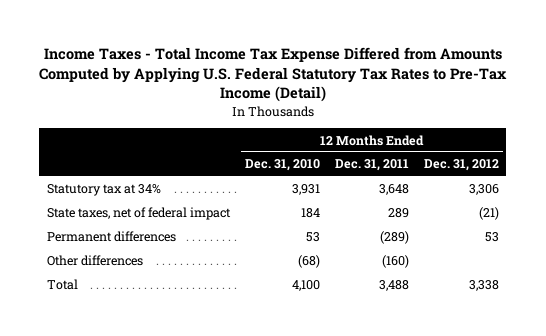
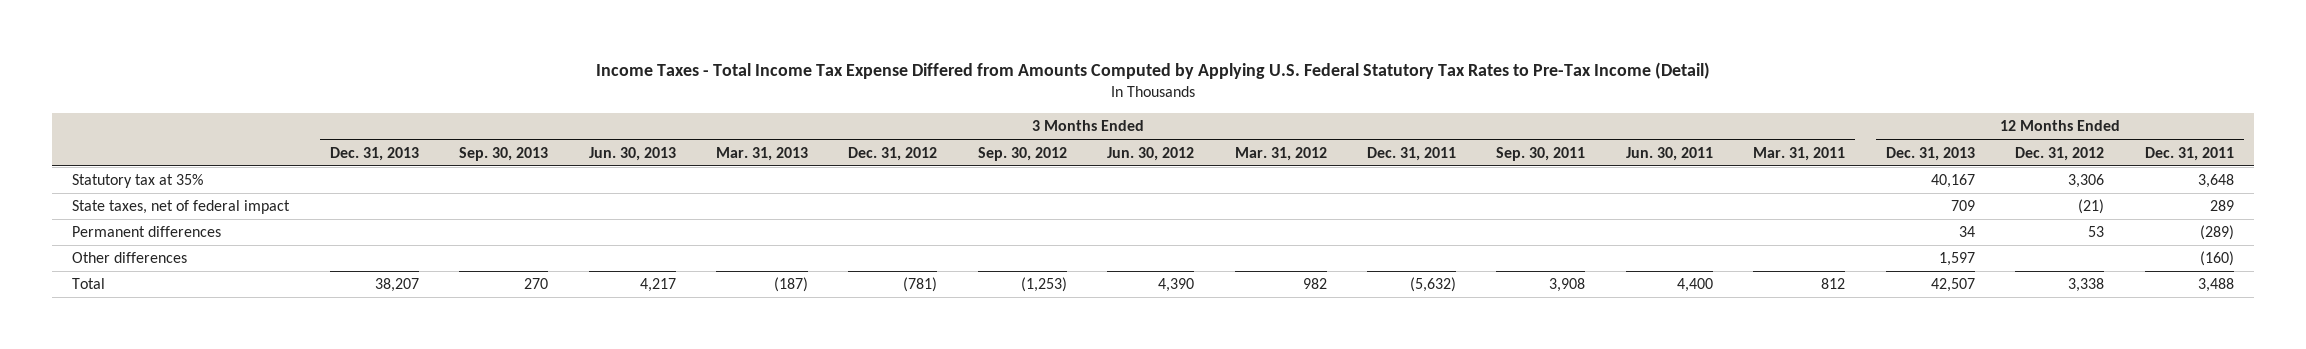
- | 12 Months Ended Dec. 31, 2010 | 12 Months Ended Dec. 31, 2011 | 12 Months Ended Dec. 31, 2012
+ | 3 Months Ended Dec. 31, 2013 | 3 Months Ended Sep. 30, 2013 | 3 Months Ended Jun. 30, 2013 | 3 Months Ended Mar. 31, 2013 | 3 Months Ended Dec. 31, 2012 | 3 Months Ended Sep. 30, 2012 | 3 Months Ended Jun. 30, 2012 | 3 Months Ended Mar. 31, 2012 | 3 Months Ended Dec. 31, 2011 | 3 Months Ended Sep. 30, 2011 | 3 Months Ended Jun. 30, 2011 | 3 Months Ended Mar. 31, 2011 | 12 Months Ended Dec. 31, 2013 | 12 Months Ended Dec. 31, 2012 | 12 Months Ended Dec. 31, 2011
- Statutory tax at 34% | 3,931 | 3,648 | 3,306
+ Statutory tax at 35% | | | | | | | | | | | | | 40,167 | 3,306 | 3,648

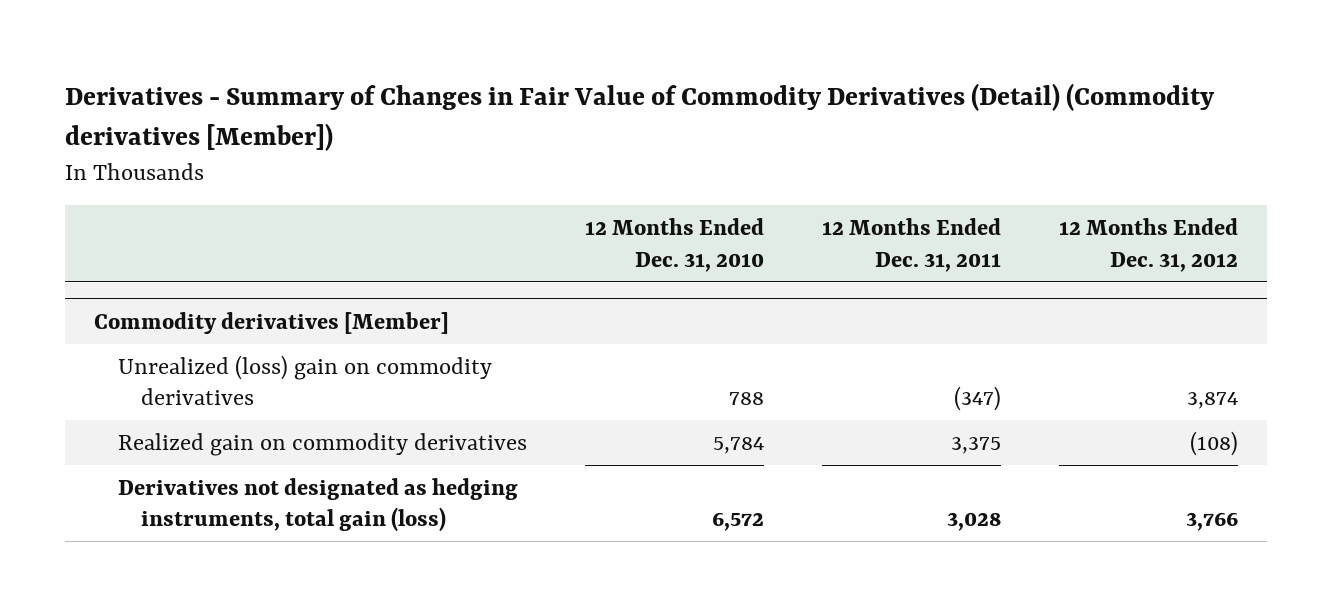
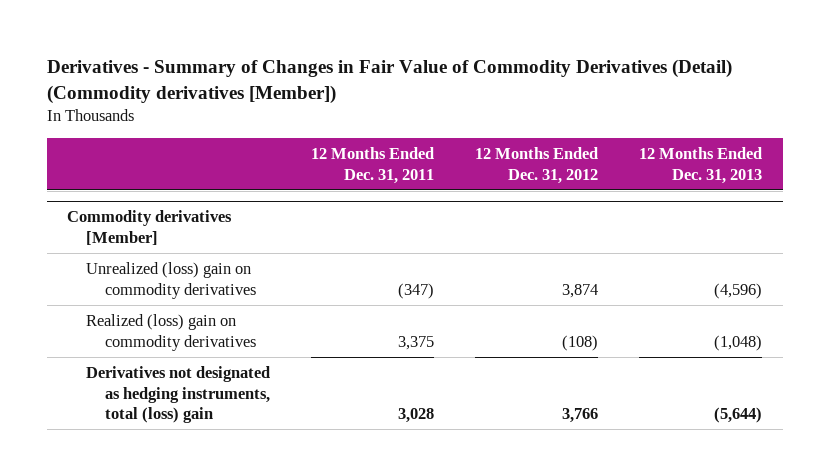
- | 12 Months Ended Dec. 31, 2010 | 12 Months Ended Dec. 31, 2011 | 12 Months Ended Dec. 31, 2012
+ | 12 Months Ended Dec. 31, 2011 | 12 Months Ended Dec. 31, 2012 | 12 Months Ended Dec. 31, 2013
@ Commodity derivatives [Member]
- Realized gain on commodity derivatives | 5,784 | 3,375 | (108)
- Derivatives not designated as hedging instruments, total gain (loss) | 6,572 | 3,028 | 3,766
+ Realized (loss) gain on commodity derivatives | 3,375 | (108) | (1,048)
+ Derivatives not designated as hedging instruments, total (loss) gain | 3,028 | 3,766 | (5,644)

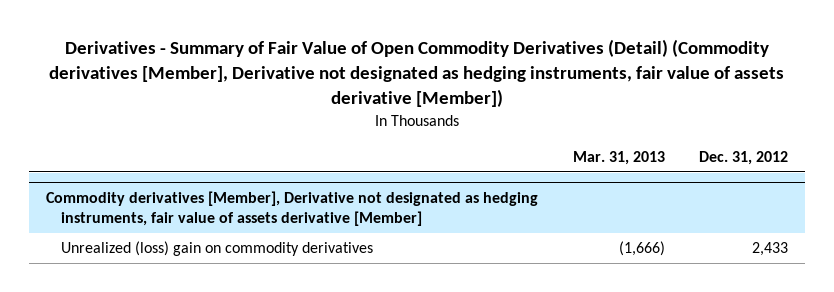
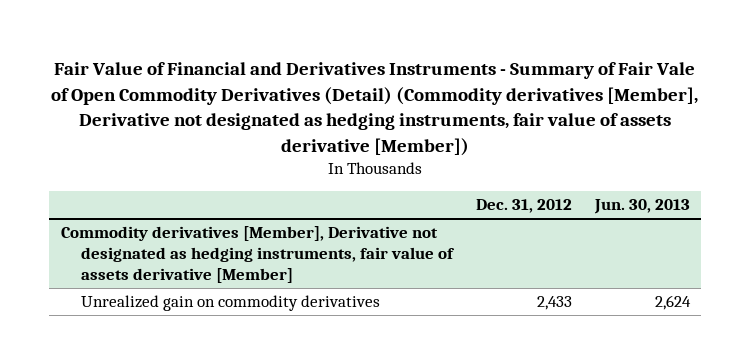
- Derivatives - Summary of Fair Value of Open Commodity Derivatives (Detail) (Commodity derivatives [Member], Derivative not designated as hedging instruments, fair value of assets derivative [Member])
+ Fair Value of Financial and Derivatives Instruments - Summary of Fair Vale of Open Commodity Derivatives (Detail) (Commodity derivatives [Member], Derivative not designated as hedging instruments, fair value of assets derivative [Member])
- | Mar. 31, 2013 | Dec. 31, 2012
+ | Dec. 31, 2012 | Jun. 30, 2013
@ Commodity derivatives [Member], Derivative not designated as hedging instruments, fair value of assets derivative [Member]
- Unrealized (loss) gain on commodity derivatives | (1,666) | 2,433
+ Unrealized gain on commodity derivatives | 2,433 | 2,624

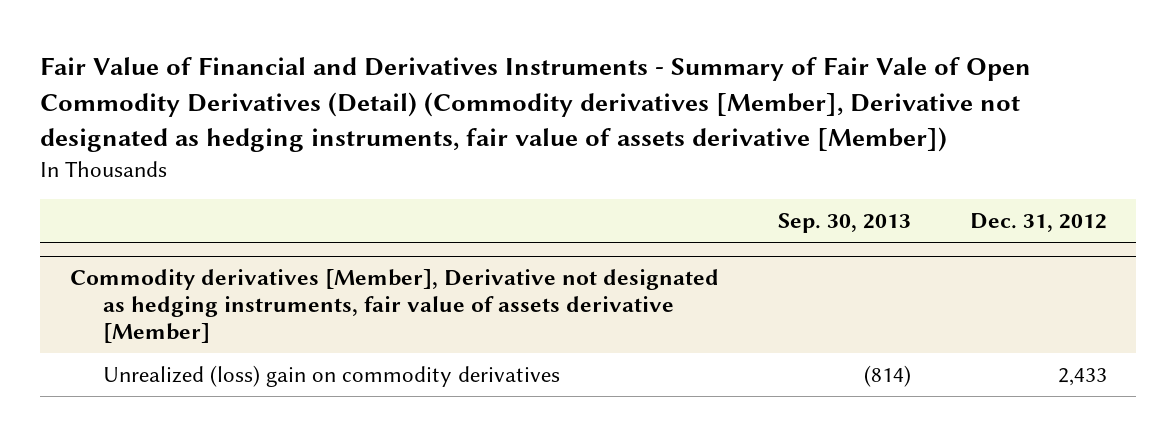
- | Dec. 31, 2012 | Jun. 30, 2013
+ | Sep. 30, 2013 | Dec. 31, 2012
@ Commodity derivatives [Member], Derivative not designated as hedging instruments, fair value of assets derivative [Member]
- Unrealized gain on commodity derivatives | 2,433 | 2,624
+ Unrealized (loss) gain on commodity derivatives | (814) | 2,433

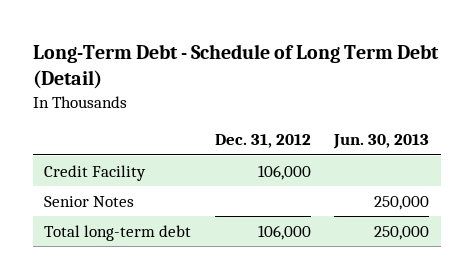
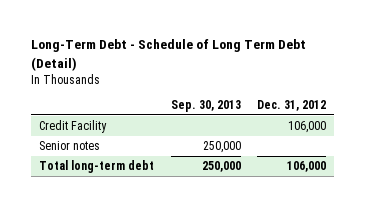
- | Dec. 31, 2012 | Jun. 30, 2013
+ | Sep. 30, 2013 | Dec. 31, 2012
- Senior Notes | | 250,000
+ Senior notes | 250,000 |

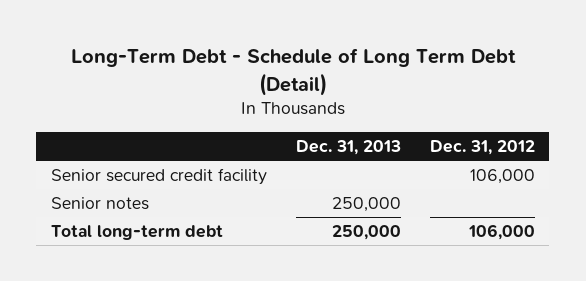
- | Sep. 30, 2013 | Dec. 31, 2012
+ | Dec. 31, 2013 | Dec. 31, 2012
- Credit Facility | | 106,000
+ Senior secured credit facility | | 106,000

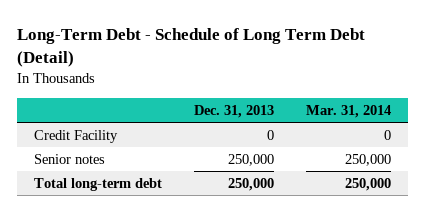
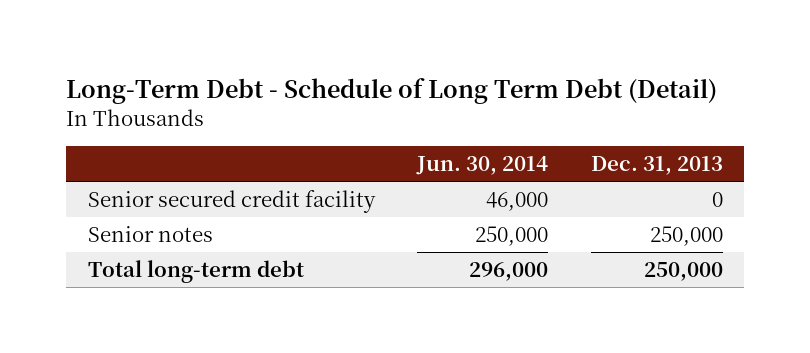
- | Dec. 31, 2013 | Mar. 31, 2014
+ | Jun. 30, 2014 | Dec. 31, 2013
- Credit Facility | 0 | 0
+ Senior secured credit facility | 46,000 | 0

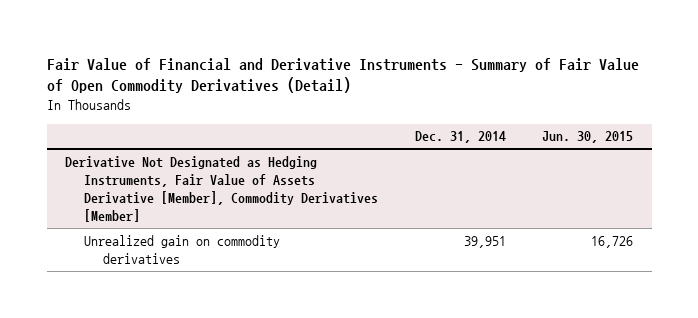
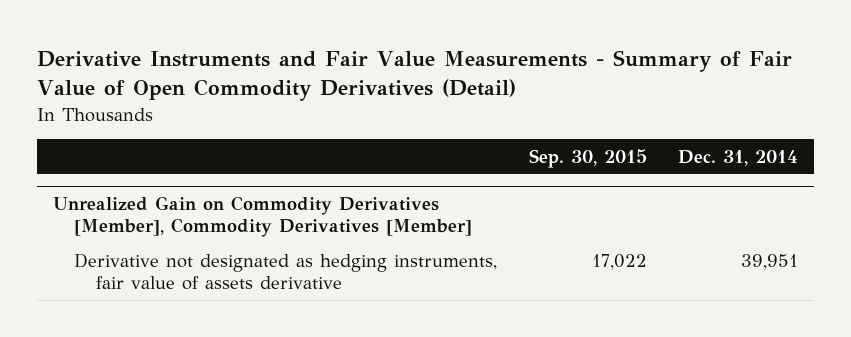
- Fair Value of Financial and Derivative Instruments - Summary of Fair Value of Open Commodity Derivatives (Detail)
+ Derivative Instruments and Fair Value Measurements - Summary of Fair Value of Open Commodity Derivatives (Detail)
- | Dec. 31, 2014 | Jun. 30, 2015
+ | Sep. 30, 2015 | Dec. 31, 2014
- Derivative Not Designated as Hedging Instruments, Fair Value of Assets Derivative [Member], Commodity Derivatives [Member]
- Unrealized gain on commodity derivatives | 39,951 | 16,726
+ Unrealized Gain on Commodity Derivatives [Member], Commodity Derivatives [Member]
+ Derivative not designated as hedging instruments, fair value of assets derivative | 17,022 | 39,951

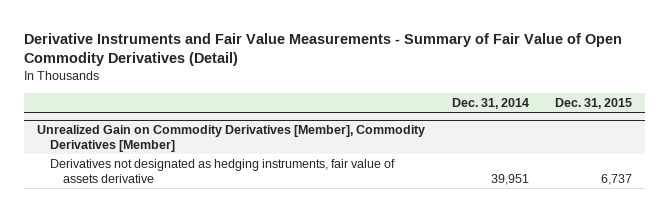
- | Sep. 30, 2015 | Dec. 31, 2014
+ | Dec. 31, 2014 | Dec. 31, 2015
@ Unrealized Gain on Commodity Derivatives [Member], Commodity Derivatives [Member]
- Derivative not designated as hedging instruments, fair value of assets derivative | 17,022 | 39,951
+ Derivatives not designated as hedging instruments, fair value of assets derivative | 39,951 | 6,737

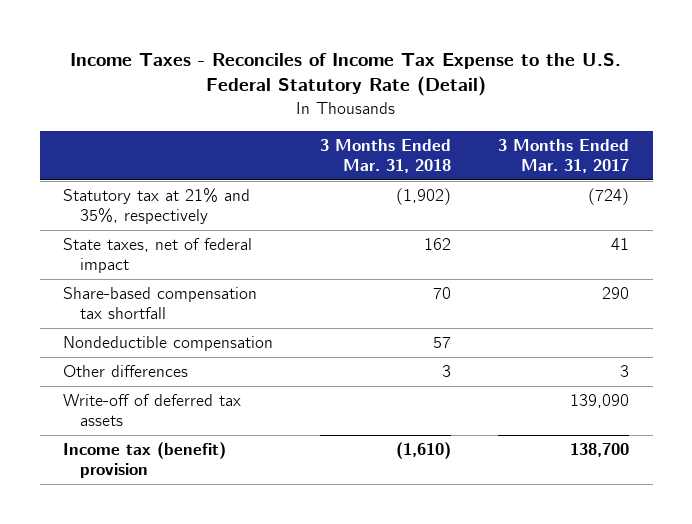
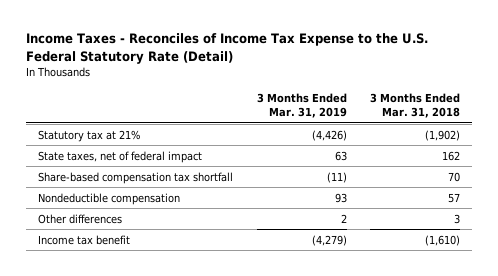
- | 3 Months Ended Mar. 31, 2018 | 3 Months Ended Mar. 31, 2017
+ | 3 Months Ended Mar. 31, 2019 | 3 Months Ended Mar. 31, 2018
- Statutory tax at 21% and 35%, respectively | (1,902) | (724)
+ Statutory tax at 21% | (4,426) | (1,902)
- Write-off of deferred tax assets | | 139,090
- Income tax (benefit) provision | (1,610) | 138,700
+ Income tax benefit | (4,279) | (1,610)

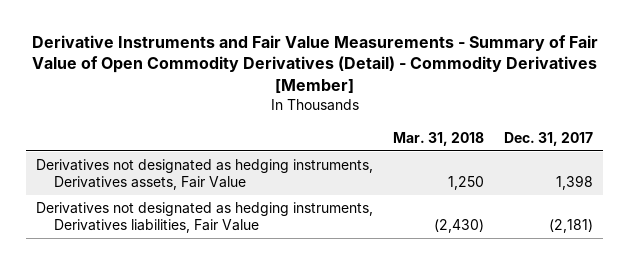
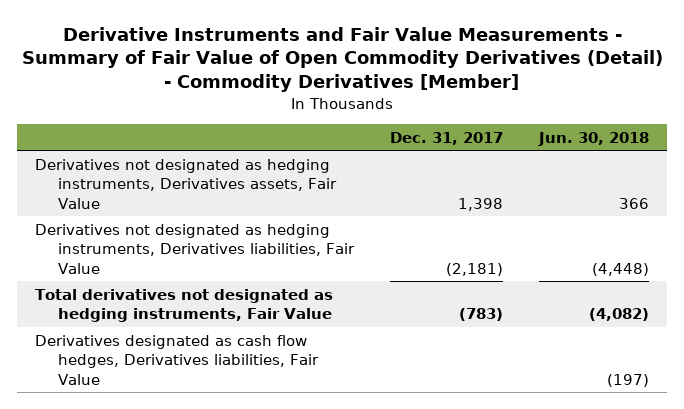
- | Mar. 31, 2018 | Dec. 31, 2017
+ | Dec. 31, 2017 | Jun. 30, 2018
+ Total derivatives not designated as hedging instruments, Fair Value | (783) | (4,082)
+ Derivatives designated as cash flow hedges, Derivatives liabilities, Fair Value | | (197)

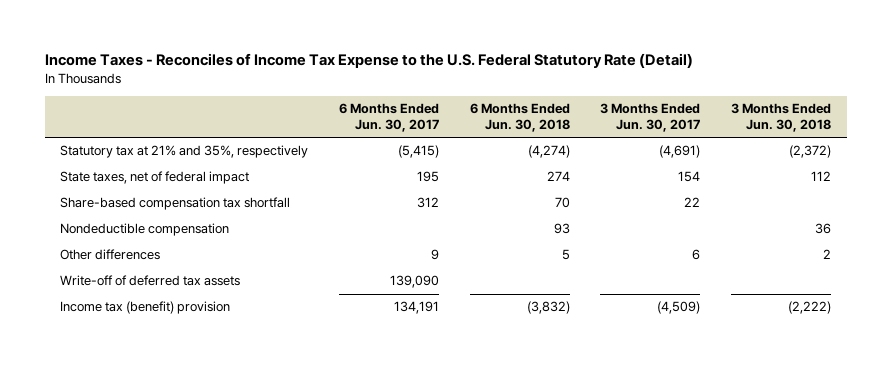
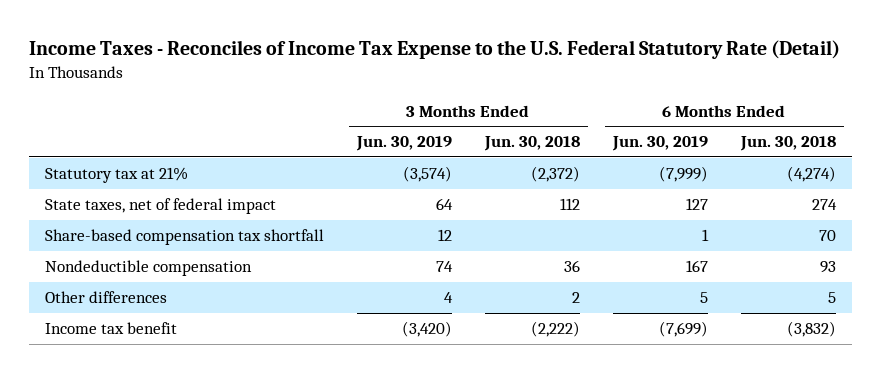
- | 6 Months Ended Jun. 30, 2017 | 6 Months Ended Jun. 30, 2018 | 3 Months Ended Jun. 30, 2017 | 3 Months Ended Jun. 30, 2018
+ | 3 Months Ended Jun. 30, 2019 | 3 Months Ended Jun. 30, 2018 | 6 Months Ended Jun. 30, 2019 | 6 Months Ended Jun. 30, 2018
- Statutory tax at 21% and 35%, respectively | (5,415) | (4,274) | (4,691) | (2,372)
+ Statutory tax at 21% | (3,574) | (2,372) | (7,999) | (4,274)
- Write-off of deferred tax assets | 139,090 | | |
- Income tax (benefit) provision | 134,191 | (3,832) | (4,509) | (2,222)
+ Income tax benefit | (3,420) | (2,222) | (7,699) | (3,832)

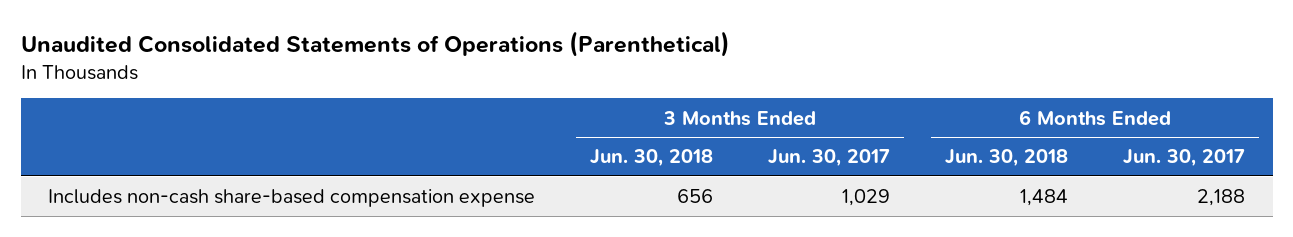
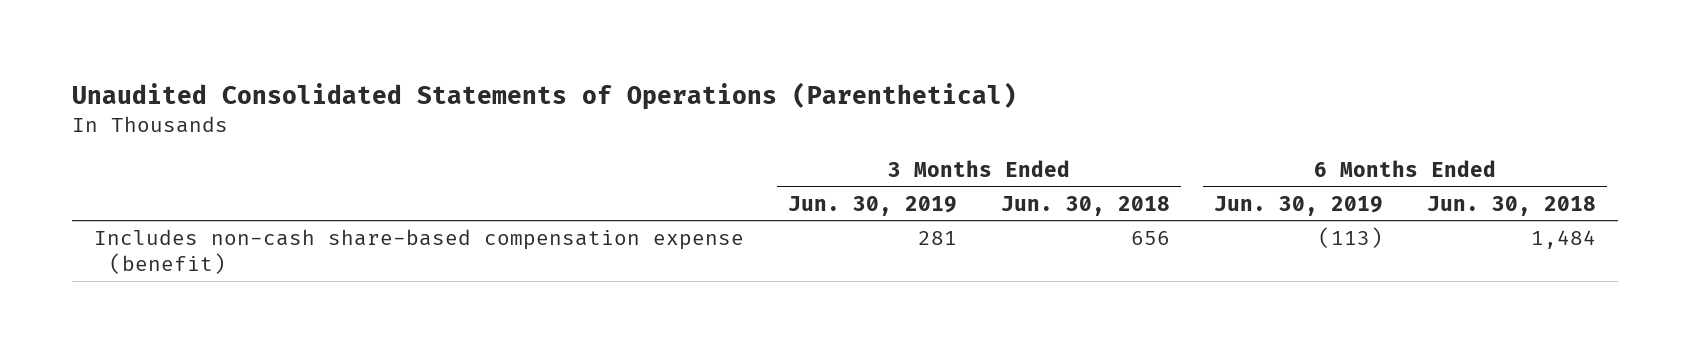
- | 3 Months Ended Jun. 30, 2018 | 3 Months Ended Jun. 30, 2017 | 6 Months Ended Jun. 30, 2018 | 6 Months Ended Jun. 30, 2017
+ | 3 Months Ended Jun. 30, 2019 | 3 Months Ended Jun. 30, 2018 | 6 Months Ended Jun. 30, 2019 | 6 Months Ended Jun. 30, 2018
- Includes non-cash share-based compensation expense | 656 | 1,029 | 1,484 | 2,188
+ Includes non-cash share-based compensation expense (benefit) | 281 | 656 | (113) | 1,484

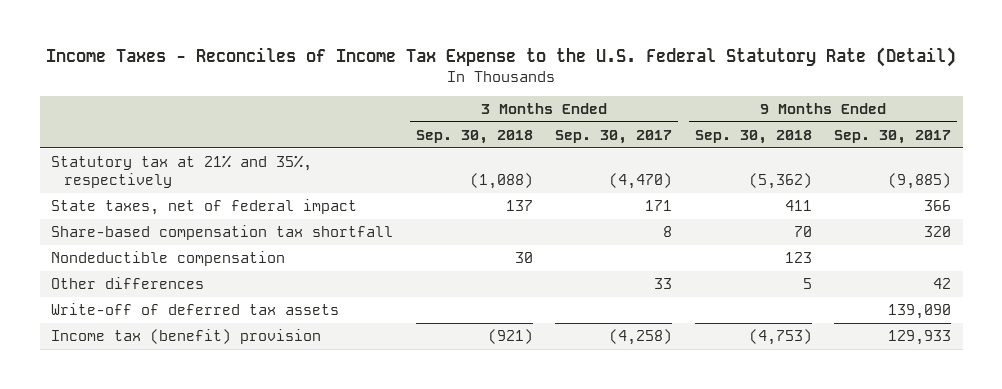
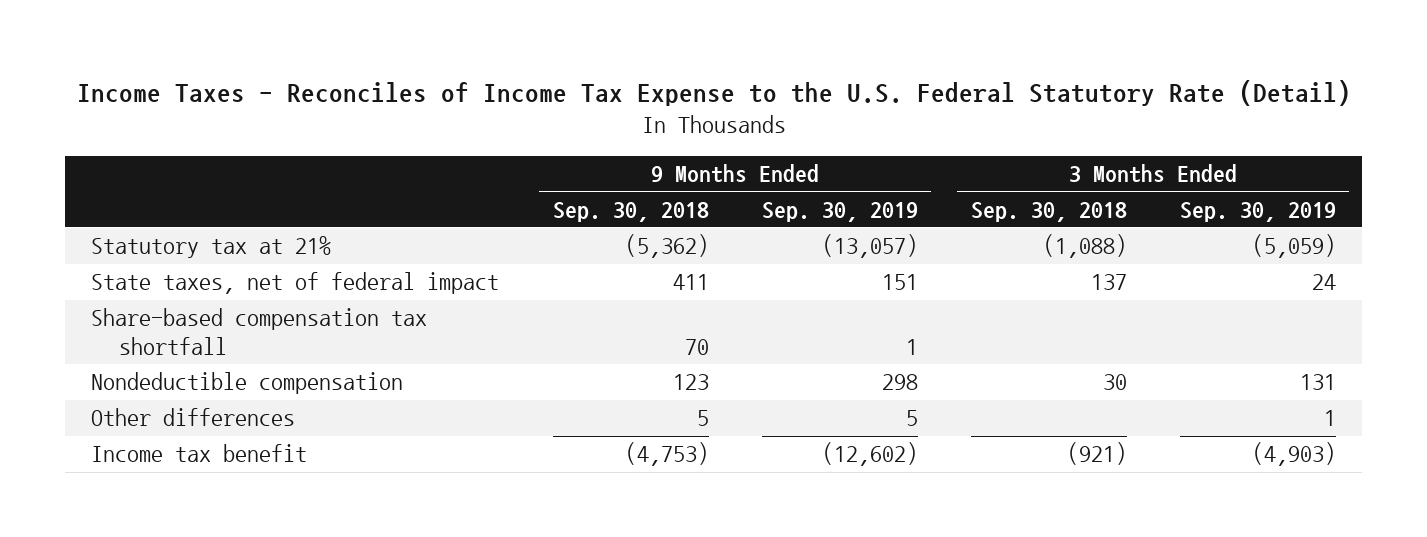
- | 3 Months Ended Sep. 30, 2018 | 3 Months Ended Sep. 30, 2017 | 9 Months Ended Sep. 30, 2018 | 9 Months Ended Sep. 30, 2017
+ | 9 Months Ended Sep. 30, 2018 | 9 Months Ended Sep. 30, 2019 | 3 Months Ended Sep. 30, 2018 | 3 Months Ended Sep. 30, 2019
- Statutory tax at 21% and 35%, respectively | (1,088) | (4,470) | (5,362) | (9,885)
+ Statutory tax at 21% | (5,362) | (13,057) | (1,088) | (5,059)
- Write-off of deferred tax assets | | | | 139,090
- Income tax (benefit) provision | (921) | (4,258) | (4,753) | 129,933
+ Income tax benefit | (4,753) | (12,602) | (921) | (4,903)

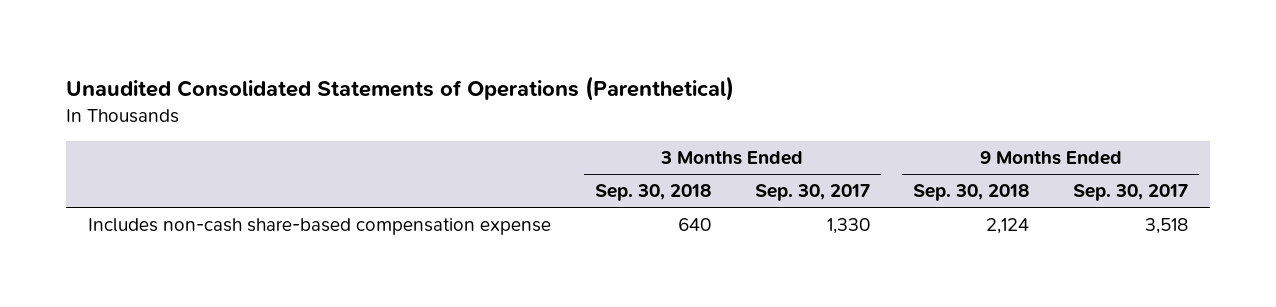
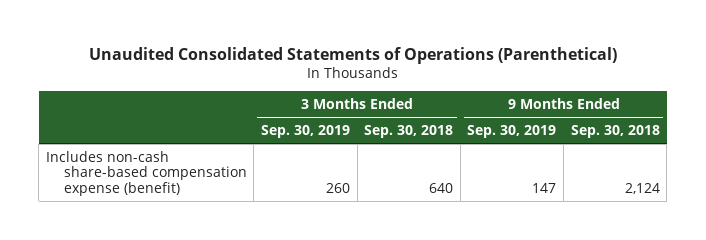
- | 3 Months Ended Sep. 30, 2018 | 3 Months Ended Sep. 30, 2017 | 9 Months Ended Sep. 30, 2018 | 9 Months Ended Sep. 30, 2017
+ | 3 Months Ended Sep. 30, 2019 | 3 Months Ended Sep. 30, 2018 | 9 Months Ended Sep. 30, 2019 | 9 Months Ended Sep. 30, 2018
- Includes non-cash share-based compensation expense | 640 | 1,330 | 2,124 | 3,518
+ Includes non-cash share-based compensation expense (benefit) | 260 | 640 | 147 | 2,124

